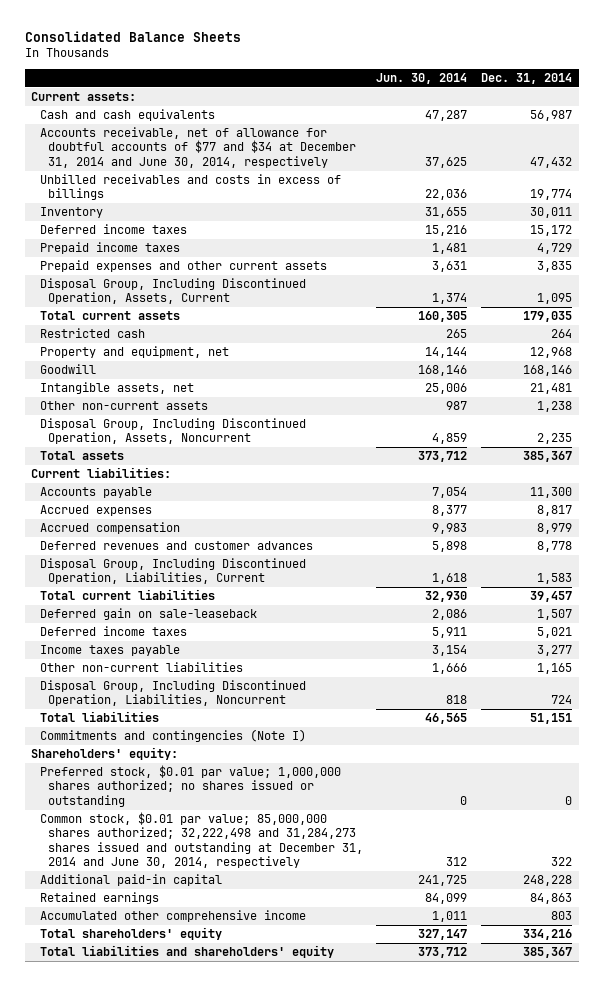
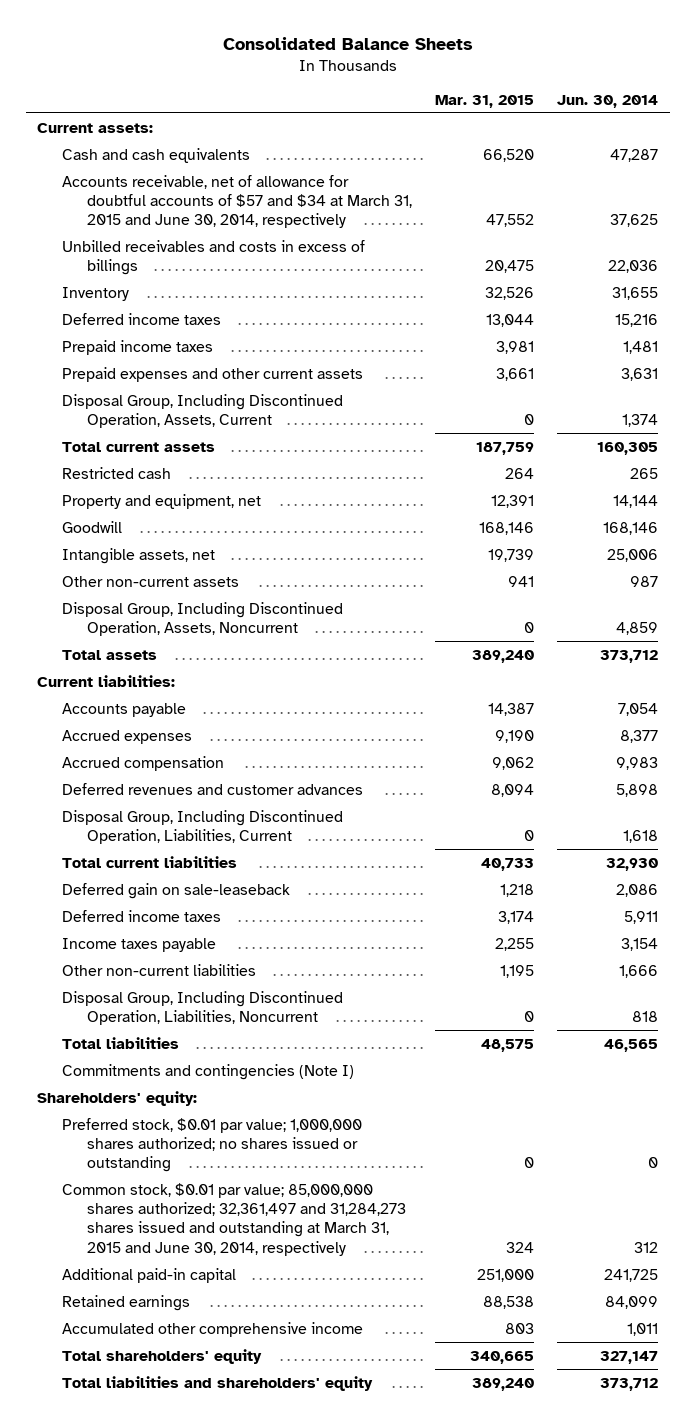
- | Jun. 30, 2014 | Dec. 31, 2014
+ | Mar. 31, 2015 | Jun. 30, 2014
- Accounts receivable, net of allowance for doubtful accounts of $77 and $34 at December 31, 2014 and June 30, 2014, respectively | 37,625 | 47,432
+ Accounts receivable, net of allowance for doubtful accounts of $57 and $34 at March 31, 2015 and June 30, 2014, respectively | 47,552 | 37,625
- Common stock, $0.01 par value; 85,000,000 shares authorized; 32,222,498 and 31,284,273 shares issued and outstanding at December 31, 2014 and June 30, 2014, respectively | 312 | 322
+ Common stock, $0.01 par value; 85,000,000 shares authorized; 32,361,497 and 31,284,273 shares issued and outstanding at March 31, 2015 and June 30, 2014, respectively | 324 | 312

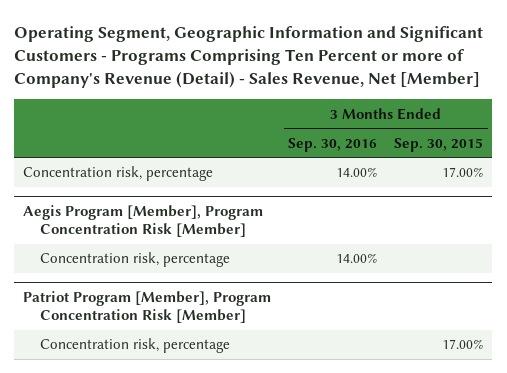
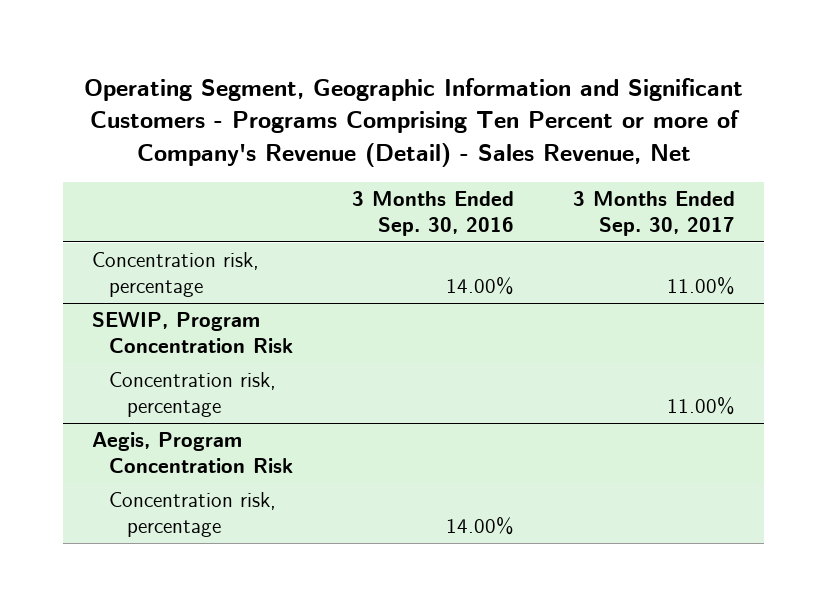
- Operating Segment, Geographic Information and Significant Customers - Programs Comprising Ten Percent or more of Company's Revenue (Detail) - Sales Revenue, Net [Member]
+ Operating Segment, Geographic Information and Significant Customers - Programs Comprising Ten Percent or more of Company's Revenue (Detail) - Sales Revenue, Net
- | 3 Months Ended Sep. 30, 2016 | 3 Months Ended Sep. 30, 2015
+ | 3 Months Ended Sep. 30, 2016 | 3 Months Ended Sep. 30, 2017
- Aegis Program [Member], Program Concentration Risk [Member]
- Concentration risk, percentage | 14.00% |
- Patriot Program [Member], Program Concentration Risk [Member]
+ SEWIP, Program Concentration Risk
+ Aegis, Program Concentration Risk
+ Concentration risk, percentage | 14.00% |

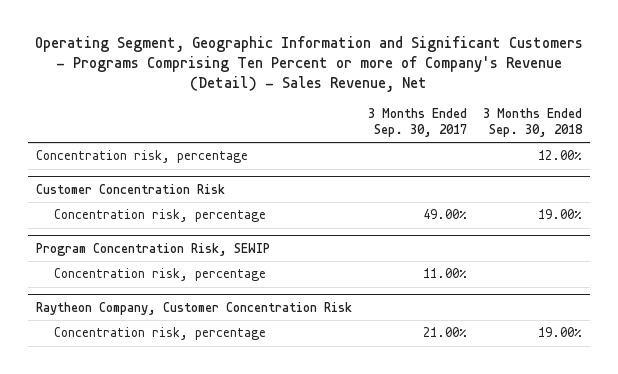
- | 3 Months Ended Sep. 30, 2016 | 3 Months Ended Sep. 30, 2017
+ | 3 Months Ended Sep. 30, 2017 | 3 Months Ended Sep. 30, 2018
- Concentration risk, percentage | 14.00% | 11.00%
- SEWIP, Program Concentration Risk
- Concentration risk, percentage | | 11.00%
- Aegis, Program Concentration Risk
+ Customer Concentration Risk
+ Concentration risk, percentage | 49.00% | 19.00%
+ Program Concentration Risk, SEWIP
+ Concentration risk, percentage | 11.00% |
+ Raytheon Company, Customer Concentration Risk
+ Concentration risk, percentage | 21.00% | 19.00%

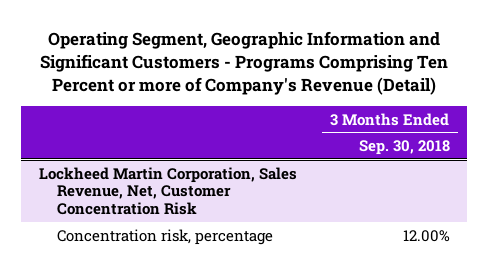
- Operating Segment, Geographic Information and Significant Customers - Programs Comprising Ten Percent or more of Company's Revenue (Detail) - Sales Revenue, Net
+ Operating Segment, Geographic Information and Significant Customers - Programs Comprising Ten Percent or more of Company's Revenue (Detail)
- | 3 Months Ended Sep. 30, 2017 | 3 Months Ended Sep. 30, 2018
+ | 3 Months Ended Sep. 30, 2018
+ Lockheed Martin Corporation, Sales Revenue, Net, Customer Concentration Risk
- Customer Concentration Risk
- Concentration risk, percentage | 49.00% | 19.00%
- Program Concentration Risk, SEWIP
- Concentration risk, percentage | 11.00% |
- Raytheon Company, Customer Concentration Risk
- Concentration risk, percentage | 21.00% | 19.00%

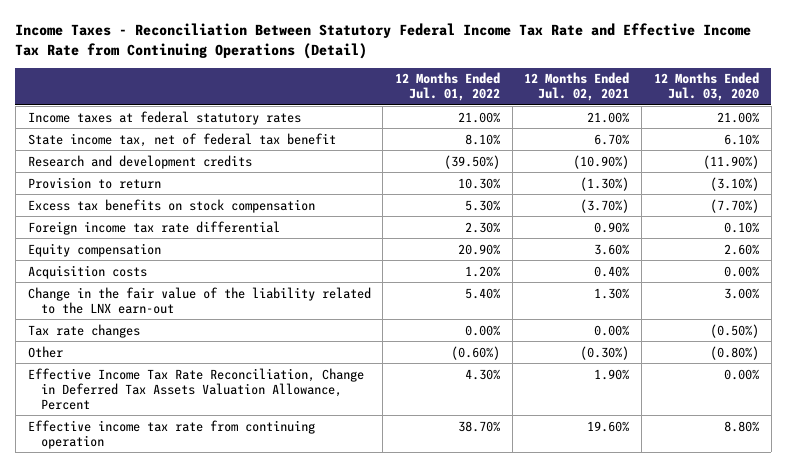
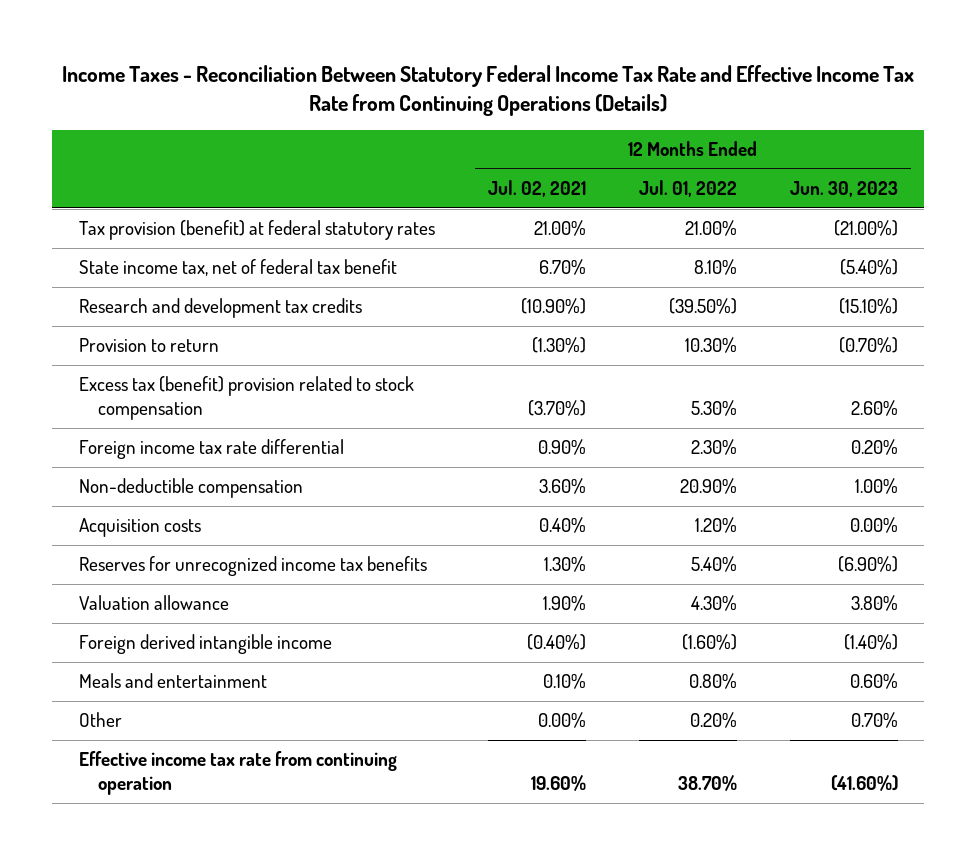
- Income Taxes - Reconciliation Between Statutory Federal Income Tax Rate and Effective Income Tax Rate from Continuing Operations (Detail)
+ Income Taxes - Reconciliation Between Statutory Federal Income Tax Rate and Effective Income Tax Rate from Continuing Operations (Details)
- | 12 Months Ended Jul. 01, 2022 | 12 Months Ended Jul. 02, 2021 | 12 Months Ended Jul. 03, 2020
+ | 12 Months Ended Jul. 02, 2021 | 12 Months Ended Jul. 01, 2022 | 12 Months Ended Jun. 30, 2023
- Income taxes at federal statutory rates | 21.00% | 21.00% | 21.00%
+ Tax provision (benefit) at federal statutory rates | 21.00% | 21.00% | (21.00%)
- Research and development credits | (39.50%) | (10.90%) | (11.90%)
+ Research and development tax credits | (10.90%) | (39.50%) | (15.10%)
- Excess tax benefits on stock compensation | 5.30% | (3.70%) | (7.70%)
+ Excess tax (benefit) provision related to stock compensation | (3.70%) | 5.30% | 2.60%
- Equity compensation | 20.90% | 3.60% | 2.60%
+ Non-deductible compensation | 3.60% | 20.90% | 1.00%
- Change in the fair value of the liability related to the LNX earn-out | 5.40% | 1.30% | 3.00%
- Tax rate changes | 0.00% | 0.00% | (0.50%)
- Other | (0.60%) | (0.30%) | (0.80%)
- Effective Income Tax Rate Reconciliation, Change in Deferred Tax Assets Valuation Allowance, Percent | 4.30% | 1.90% | 0.00%
+ Reserves for unrecognized income tax benefits | 1.30% | 5.40% | (6.90%)
+ Valuation allowance | 1.90% | 4.30% | 3.80%
+ Foreign derived intangible income | (0.40%) | (1.60%) | (1.40%)
+ Meals and entertainment | 0.10% | 0.80% | 0.60%
+ Other | 0.00% | 0.20% | 0.70%

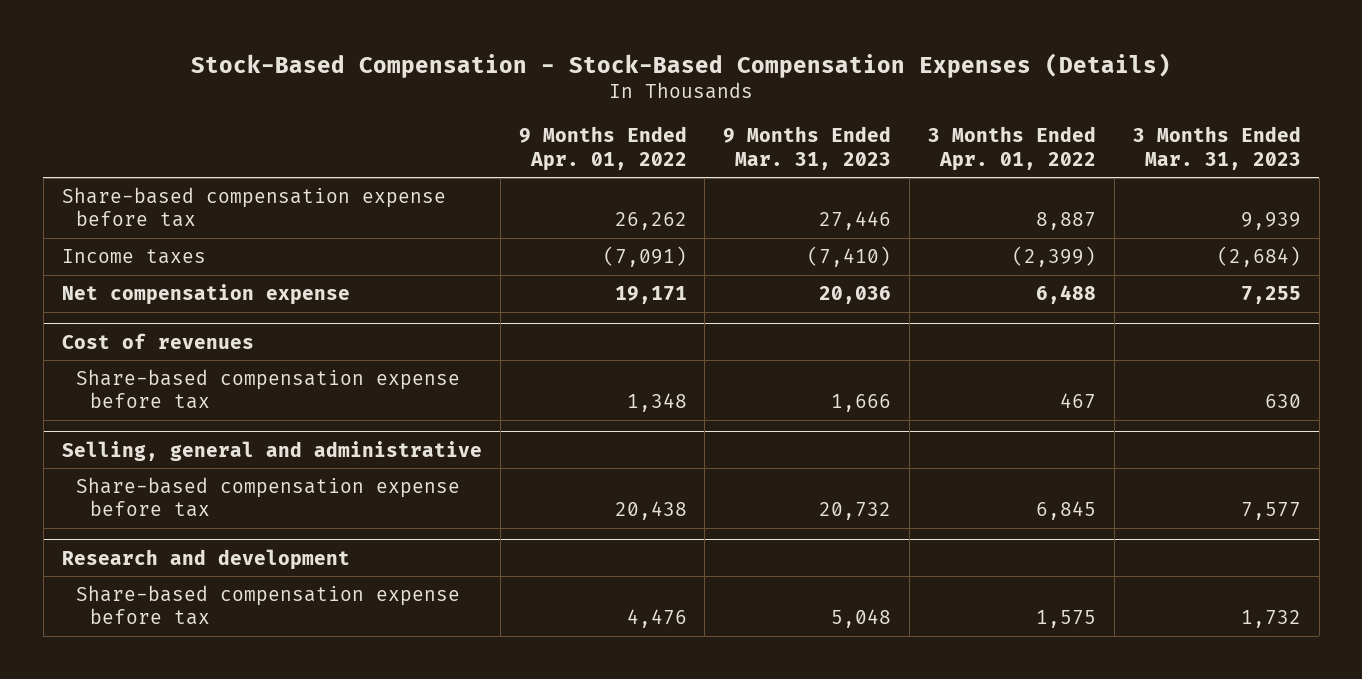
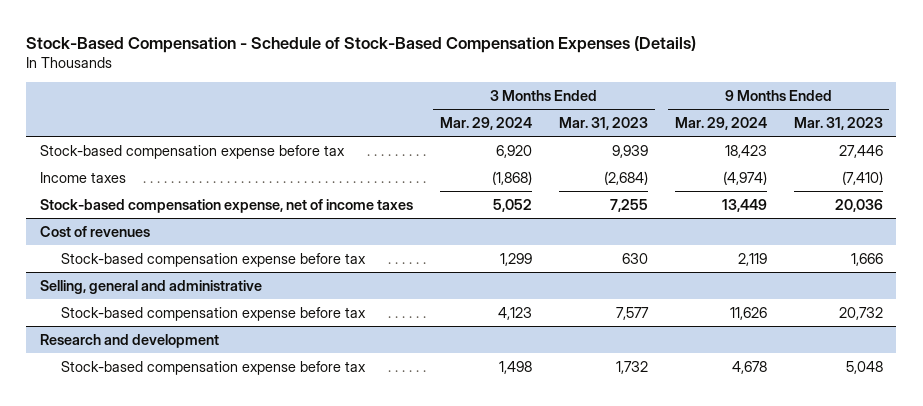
- Stock-Based Compensation - Stock-Based Compensation Expenses (Details)
+ Stock-Based Compensation - Schedule of Stock-Based Compensation Expenses (Details)
- | 9 Months Ended Apr. 01, 2022 | 9 Months Ended Mar. 31, 2023 | 3 Months Ended Apr. 01, 2022 | 3 Months Ended Mar. 31, 2023
+ | 3 Months Ended Mar. 29, 2024 | 3 Months Ended Mar. 31, 2023 | 9 Months Ended Mar. 29, 2024 | 9 Months Ended Mar. 31, 2023
- Share-based compensation expense before tax | 26,262 | 27,446 | 8,887 | 9,939
+ Stock-based compensation expense before tax | 6,920 | 9,939 | 18,423 | 27,446
- Net compensation expense | 19,171 | 20,036 | 6,488 | 7,255
+ Stock-based compensation expense, net of income taxes | 5,052 | 7,255 | 13,449 | 20,036
@ Cost of revenues
- Share-based compensation expense before tax | 1,348 | 1,666 | 467 | 630
+ Stock-based compensation expense before tax | 1,299 | 630 | 2,119 | 1,666
@ Selling, general and administrative
- Share-based compensation expense before tax | 20,438 | 20,732 | 6,845 | 7,577
+ Stock-based compensation expense before tax | 4,123 | 7,577 | 11,626 | 20,732
@ Research and development
- Share-based compensation expense before tax | 4,476 | 5,048 | 1,575 | 1,732
+ Stock-based compensation expense before tax | 1,498 | 1,732 | 4,678 | 5,048

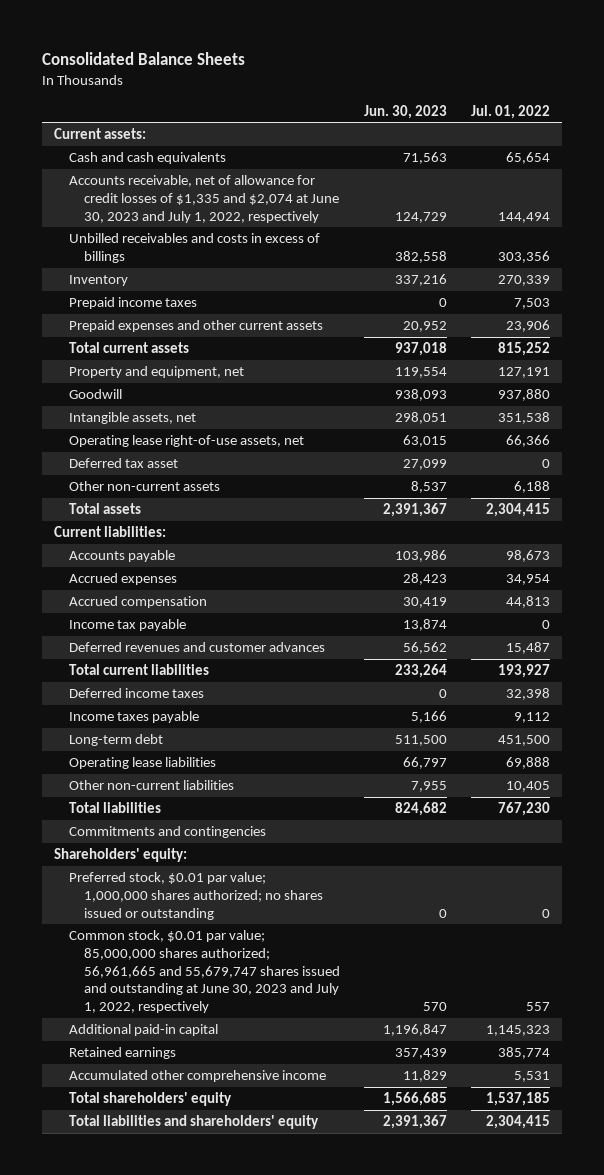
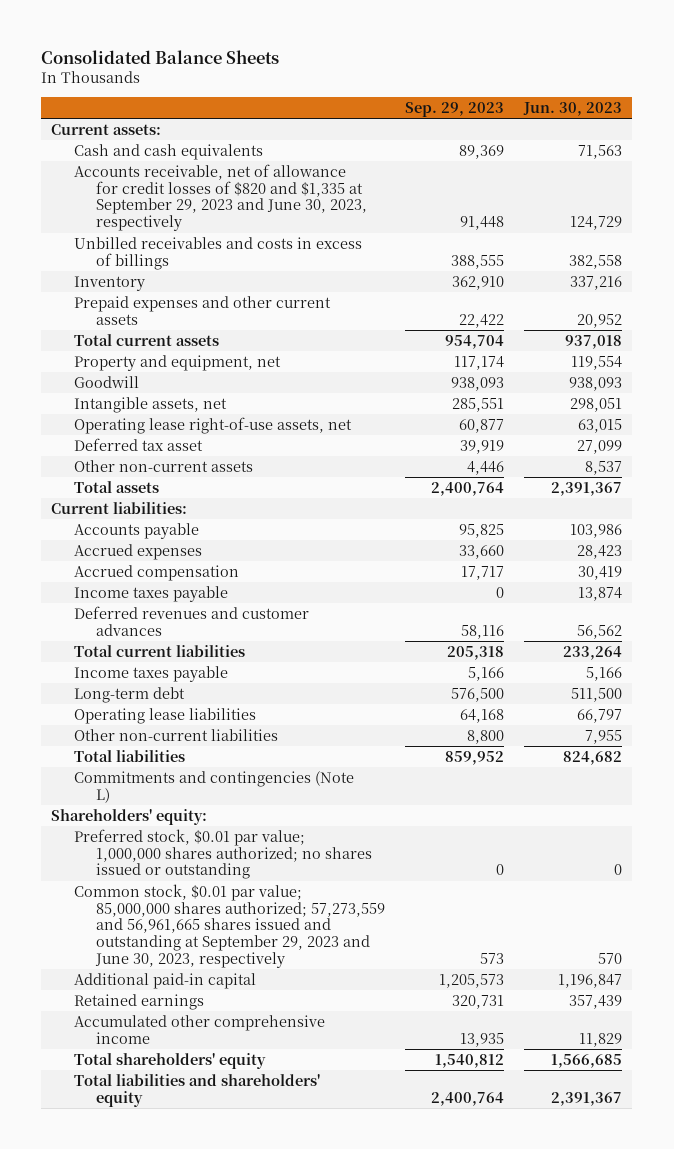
- | Jun. 30, 2023 | Jul. 01, 2022
+ | Sep. 29, 2023 | Jun. 30, 2023
- Accounts receivable, net of allowance for credit losses of $1,335 and $2,074 at June 30, 2023 and July 1, 2022, respectively | 124,729 | 144,494
+ Accounts receivable, net of allowance for credit losses of $820 and $1,335 at September 29, 2023 and June 30, 2023, respectively | 91,448 | 124,729
- Prepaid income taxes | 0 | 7,503
- Income tax payable | 13,874 | 0
+ Income taxes payable | 0 | 13,874
- Deferred income taxes | 0 | 32,398
- Commitments and contingencies
+ Commitments and contingencies (Note L)
- Common stock, $0.01 par value; 85,000,000 shares authorized; 56,961,665 and 55,679,747 shares issued and outstanding at June 30, 2023 and July 1, 2022, respectively | 570 | 557
+ Common stock, $0.01 par value; 85,000,000 shares authorized; 57,273,559 and 56,961,665 shares issued and outstanding at September 29, 2023 and June 30, 2023, respectively | 573 | 570

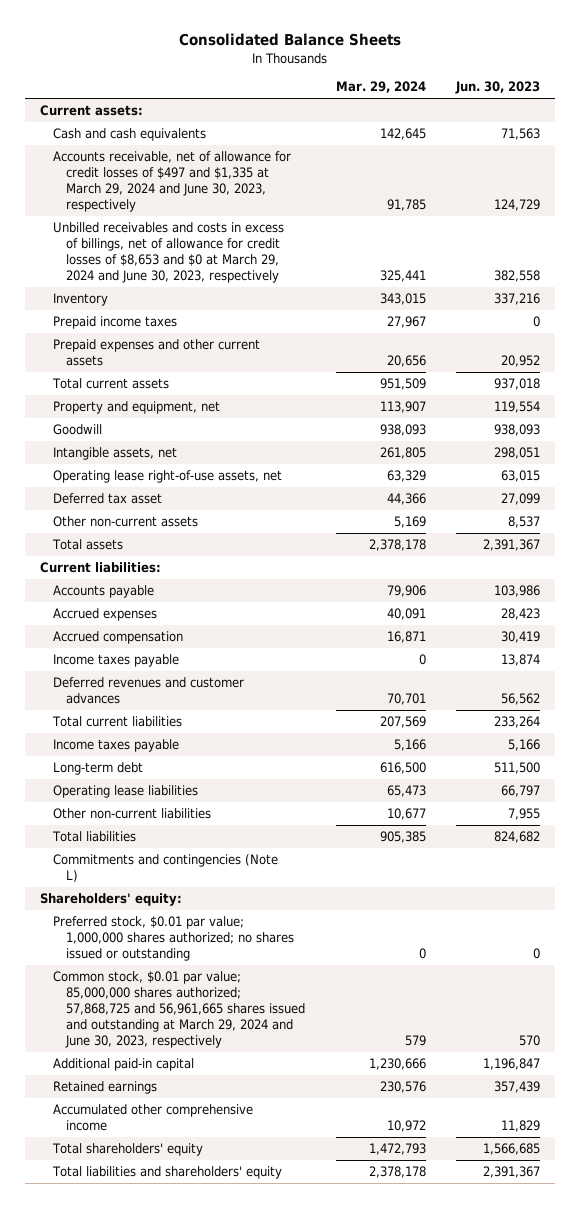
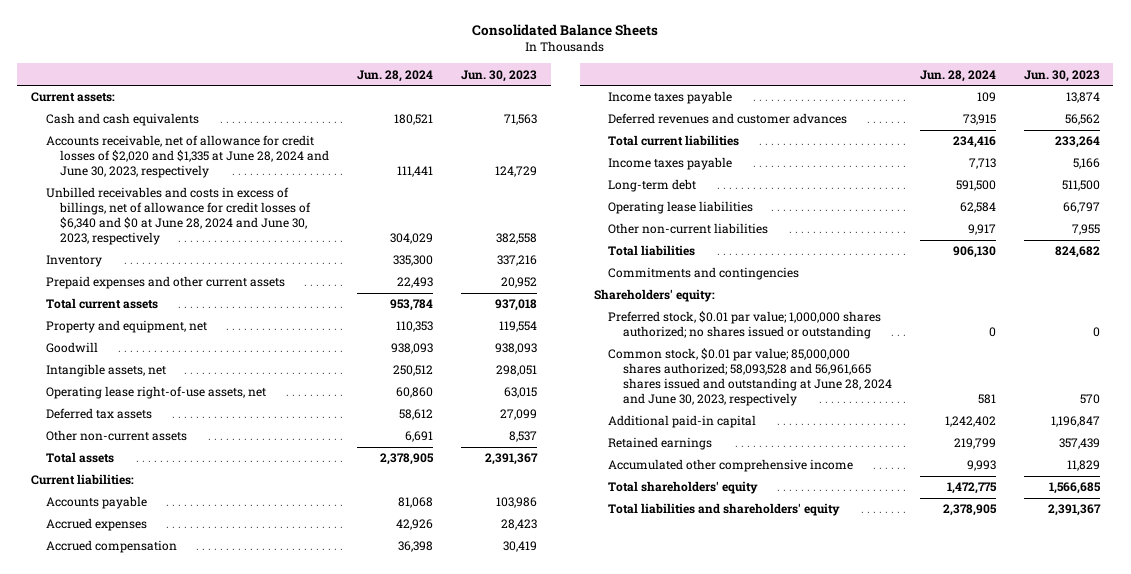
- | Mar. 29, 2024 | Jun. 30, 2023
+ | Jun. 28, 2024 | Jun. 30, 2023
- Accounts receivable, net of allowance for credit losses of $497 and $1,335 at March 29, 2024 and June 30, 2023, respectively | 91,785 | 124,729
- Unbilled receivables and costs in excess of billings, net of allowance for credit losses of $8,653 and $0 at March 29, 2024 and June 30, 2023, respectively | 325,441 | 382,558
+ Accounts receivable, net of allowance for credit losses of $2,020 and $1,335 at June 28, 2024 and June 30, 2023, respectively | 111,441 | 124,729
+ Unbilled receivables and costs in excess of billings, net of allowance for credit losses of $6,340 and $0 at June 28, 2024 and June 30, 2023, respectively | 304,029 | 382,558
- Prepaid income taxes | 27,967 | 0
- Deferred tax asset | 44,366 | 27,099
+ Deferred tax assets | 58,612 | 27,099
- Commitments and contingencies (Note L)
+ Commitments and contingencies
- Common stock, $0.01 par value; 85,000,000 shares authorized; 57,868,725 and 56,961,665 shares issued and outstanding at March 29, 2024 and June 30, 2023, respectively | 579 | 570
+ Common stock, $0.01 par value; 85,000,000 shares authorized; 58,093,528 and 56,961,665 shares issued and outstanding at June 28, 2024 and June 30, 2023, respectively | 581 | 570

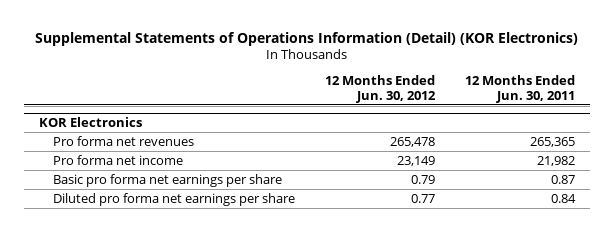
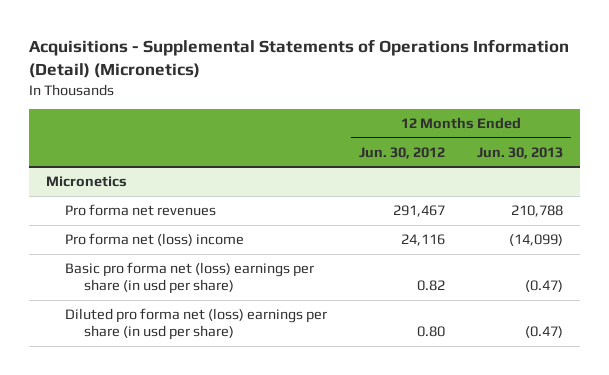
- Supplemental Statements of Operations Information (Detail) (KOR Electronics)
+ Acquisitions - Supplemental Statements of Operations Information (Detail) (Micronetics)
- | 12 Months Ended Jun. 30, 2012 | 12 Months Ended Jun. 30, 2011
+ | 12 Months Ended Jun. 30, 2012 | 12 Months Ended Jun. 30, 2013
- KOR Electronics
- Pro forma net revenues | 265,478 | 265,365
- Pro forma net income | 23,149 | 21,982
- Basic pro forma net earnings per share | 0.79 | 0.87
- Diluted pro forma net earnings per share | 0.77 | 0.84
+ Micronetics
+ Pro forma net revenues | 291,467 | 210,788
+ Pro forma net (loss) income | 24,116 | (14,099)
+ Basic pro forma net (loss) earnings per share (in usd per share) | 0.82 | (0.47)
+ Diluted pro forma net (loss) earnings per share (in usd per share) | 0.80 | (0.47)

